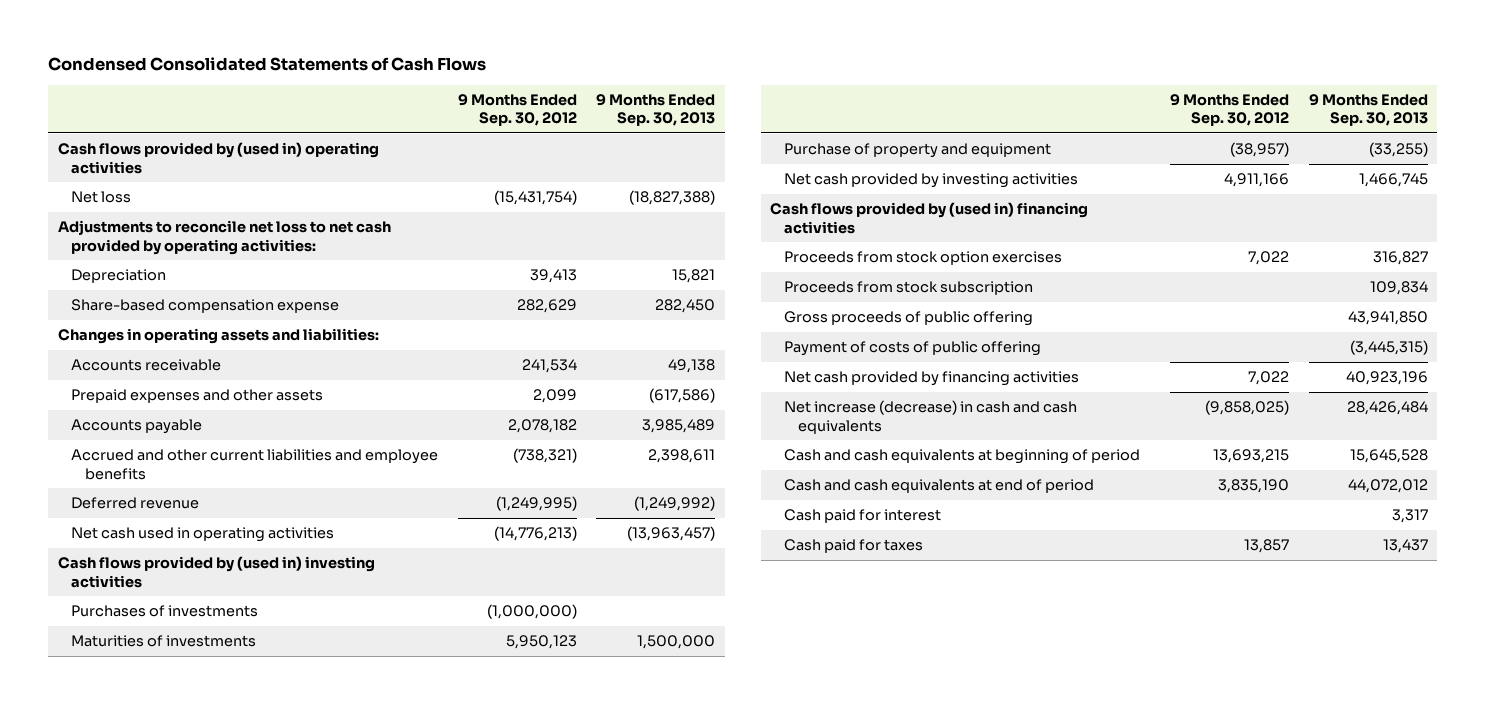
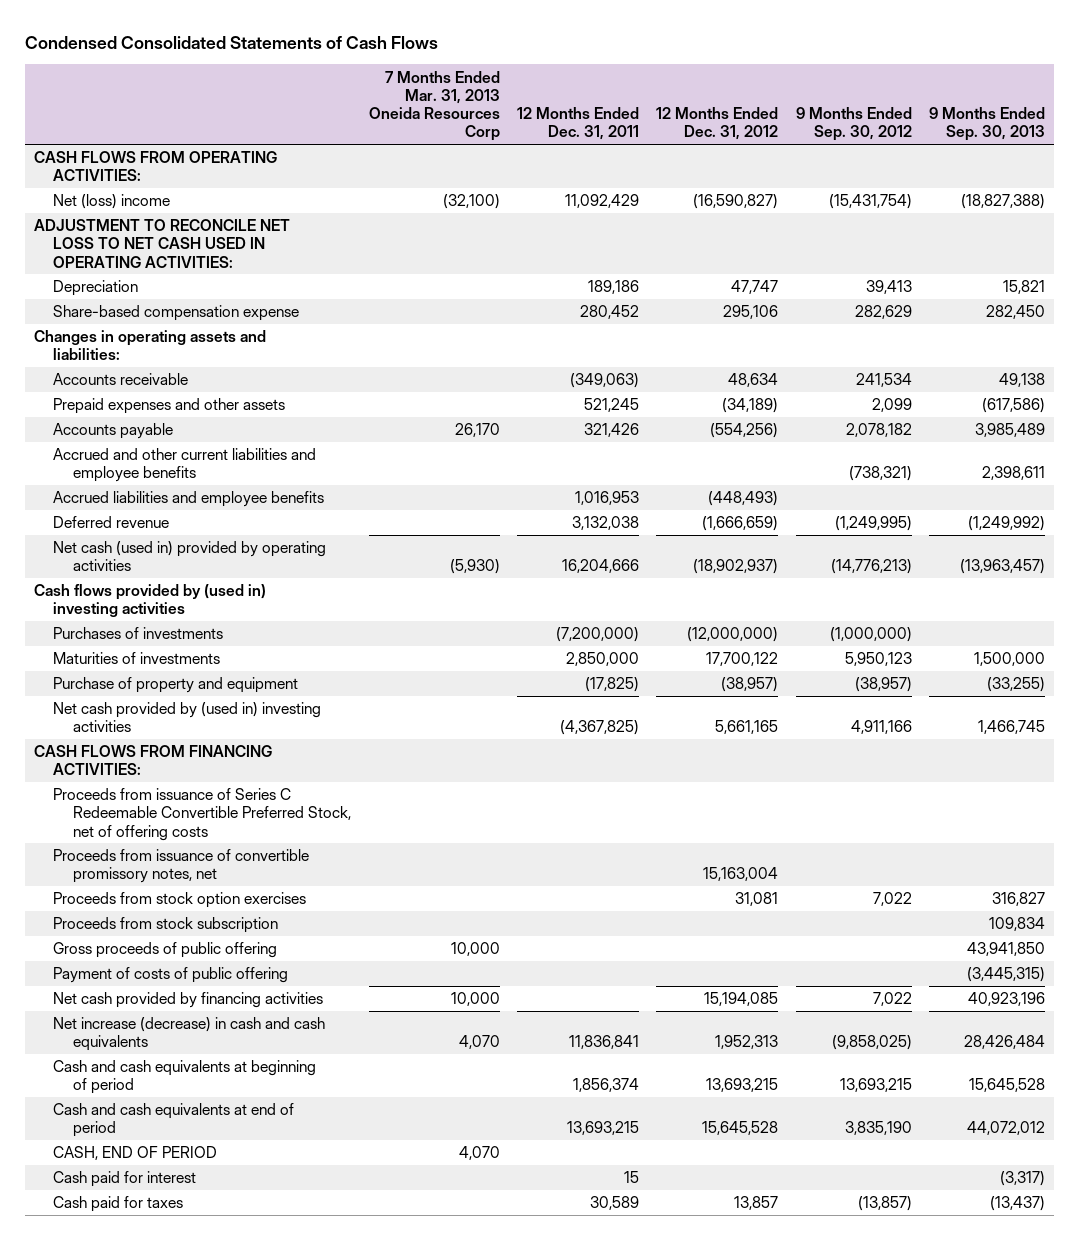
- | 9 Months Ended Sep. 30, 2012 | 9 Months Ended Sep. 30, 2013
+ | 7 Months Ended Mar. 31, 2013 Oneida Resources Corp | 12 Months Ended Dec. 31, 2011 | 12 Months Ended Dec. 31, 2012 | 9 Months Ended Sep. 30, 2012 | 9 Months Ended Sep. 30, 2013
- Cash flows provided by (used in) operating activities
- Net loss | (15,431,754) | (18,827,388)
- Adjustments to reconcile net loss to net cash provided by operating activities:
+ CASH FLOWS FROM OPERATING ACTIVITIES:
+ Net (loss) income | (32,100) | 11,092,429 | (16,590,827) | (15,431,754) | (18,827,388)
+ ADJUSTMENT TO RECONCILE NET LOSS TO NET CASH USED IN OPERATING ACTIVITIES:
+ Accrued liabilities and employee benefits | | 1,016,953 | (448,493) | |
- Net cash used in operating activities | (14,776,213) | (13,963,457)
+ Net cash (used in) provided by operating activities | (5,930) | 16,204,666 | (18,902,937) | (14,776,213) | (13,963,457)
- Net cash provided by investing activities | 4,911,166 | 1,466,745
- Cash flows provided by (used in) financing activities
+ Net cash provided by (used in) investing activities | | (4,367,825) | 5,661,165 | 4,911,166 | 1,466,745
+ CASH FLOWS FROM FINANCING ACTIVITIES:
+ Proceeds from issuance of Series C Redeemable Convertible Preferred Stock, net of offering costs
+ Proceeds from issuance of convertible promissory notes, net | | | 15,163,004 | |
- Cash paid for interest | | 3,317
- Cash paid for taxes | 13,857 | 13,437
+ CASH, END OF PERIOD | 4,070 | | | |
+ Cash paid for interest | | 15 | | | (3,317)
+ Cash paid for taxes | | 30,589 | 13,857 | (13,857) | (13,437)

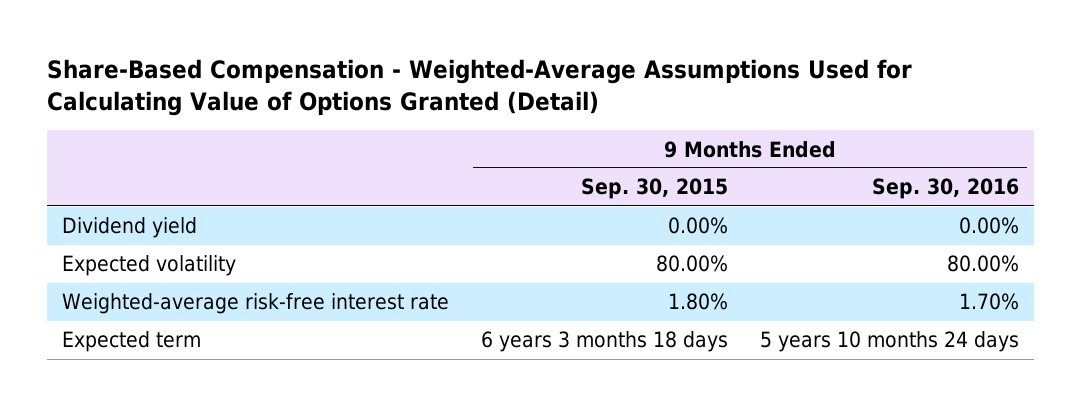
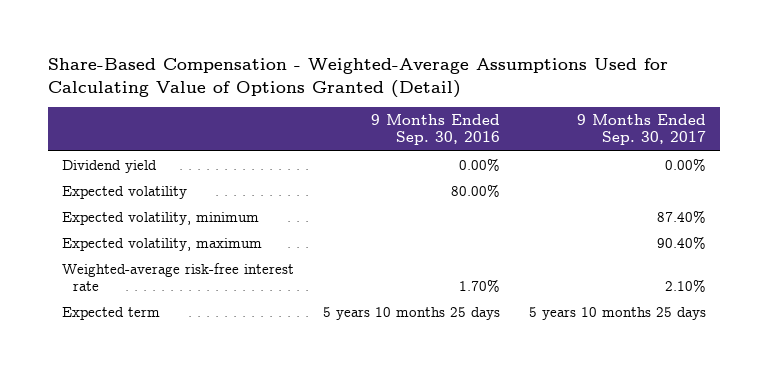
- | 9 Months Ended Sep. 30, 2015 | 9 Months Ended Sep. 30, 2016
+ | 9 Months Ended Sep. 30, 2016 | 9 Months Ended Sep. 30, 2017
+ Expected volatility, minimum | | 87.40%
+ Expected volatility, maximum | | 90.40%
- Expected term | 6 years 3 months 18 days | 5 years 10 months 24 days
+ Expected term | 5 years 10 months 25 days | 5 years 10 months 25 days

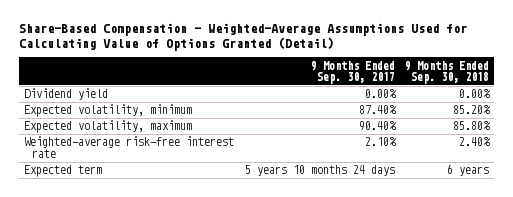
- | 9 Months Ended Sep. 30, 2016 | 9 Months Ended Sep. 30, 2017
+ | 9 Months Ended Sep. 30, 2017 | 9 Months Ended Sep. 30, 2018
- Expected volatility | 80.00% |
- Expected term | 5 years 10 months 25 days | 5 years 10 months 25 days
+ Expected term | 5 years 10 months 24 days | 6 years

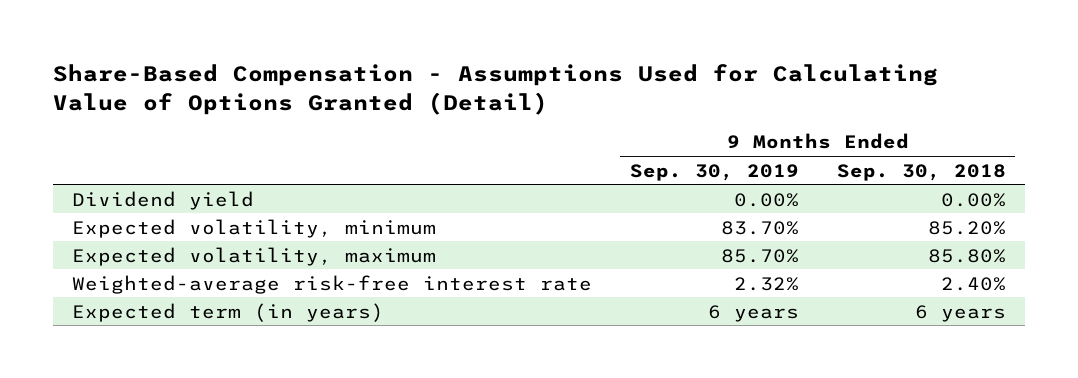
- Share-Based Compensation - Weighted-Average Assumptions Used for Calculating Value of Options Granted (Detail)
+ Share-Based Compensation - Assumptions Used for Calculating Value of Options Granted (Detail)
- | 9 Months Ended Sep. 30, 2017 | 9 Months Ended Sep. 30, 2018
+ | 9 Months Ended Sep. 30, 2019 | 9 Months Ended Sep. 30, 2018
- Expected term | 5 years 10 months 24 days | 6 years
+ Expected term (in years) | 6 years | 6 years

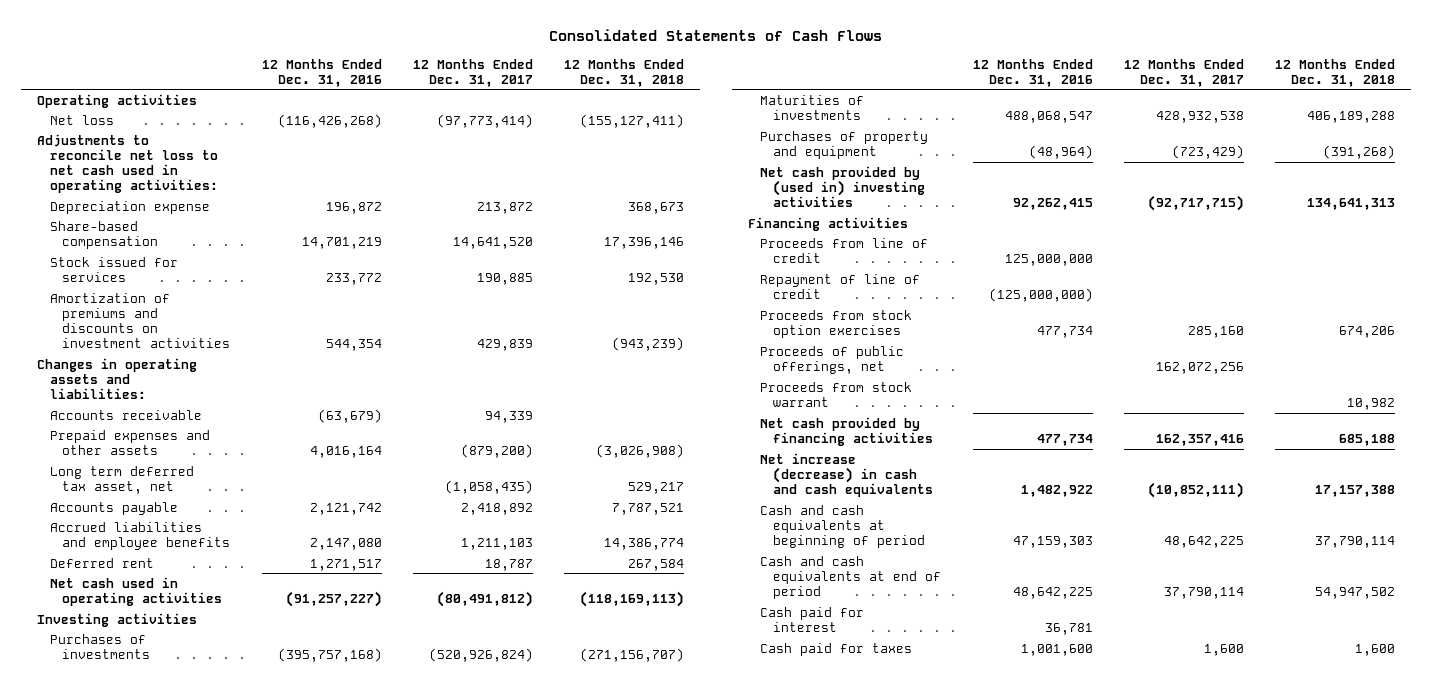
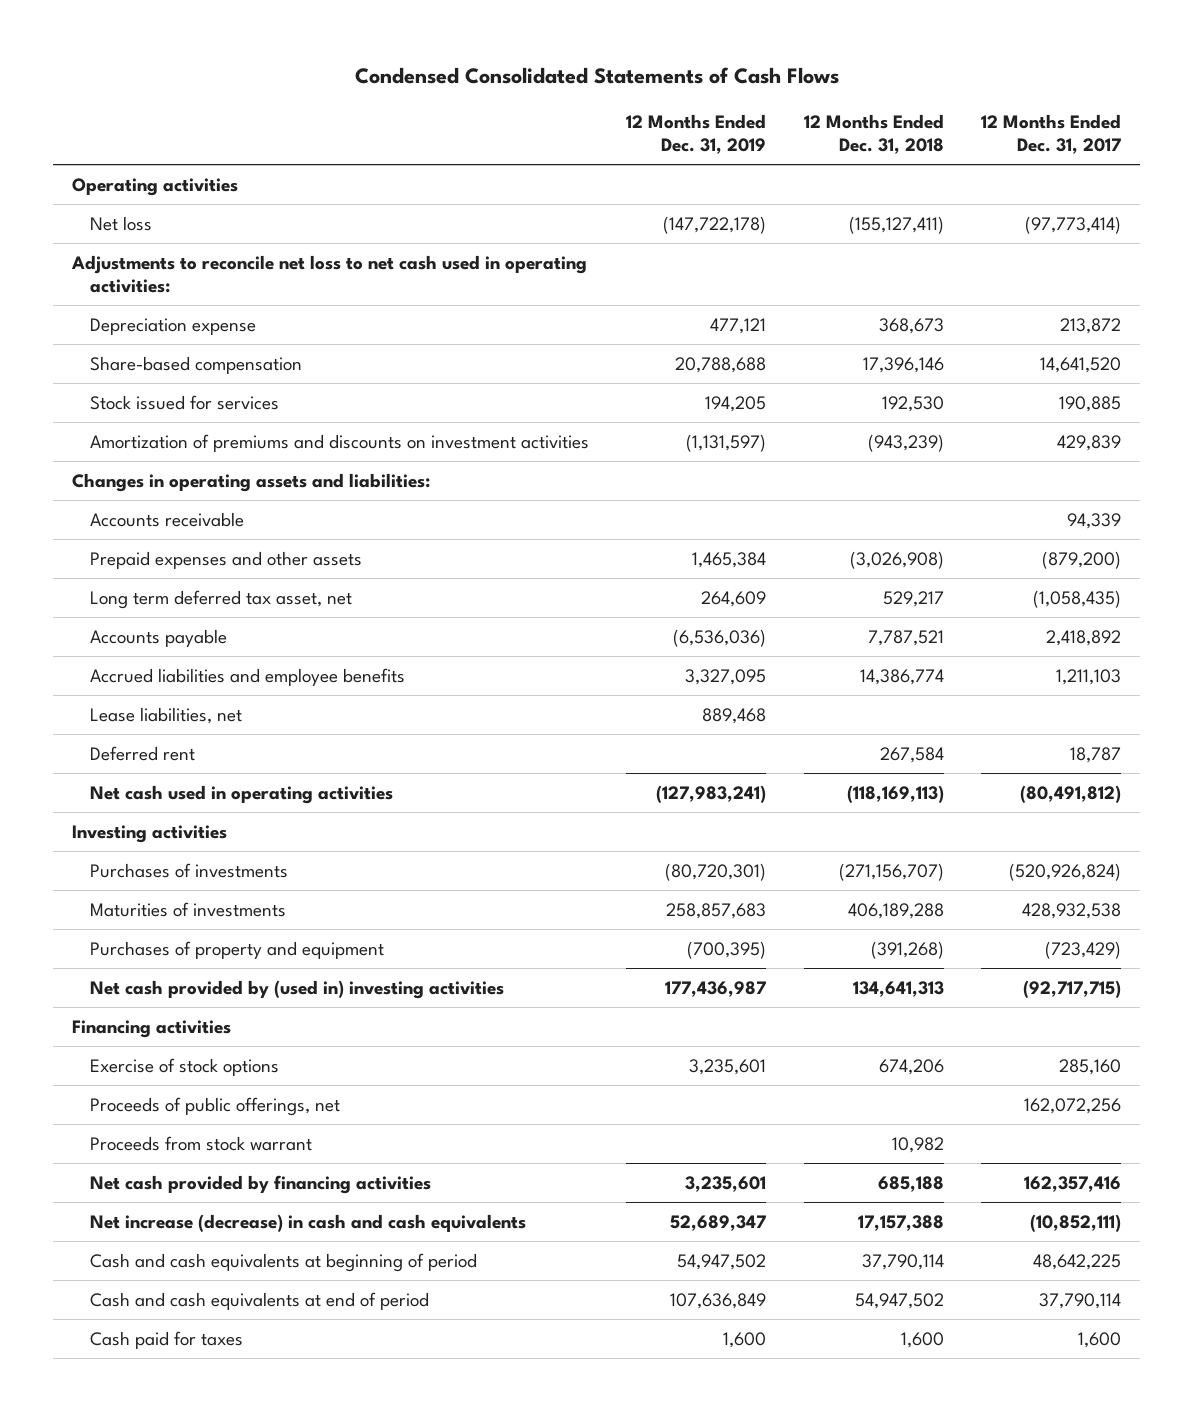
- Consolidated Statements of Cash Flows
+ Condensed Consolidated Statements of Cash Flows
- | 12 Months Ended Dec. 31, 2016 | 12 Months Ended Dec. 31, 2017 | 12 Months Ended Dec. 31, 2018
+ | 12 Months Ended Dec. 31, 2019 | 12 Months Ended Dec. 31, 2018 | 12 Months Ended Dec. 31, 2017
+ Lease liabilities, net | 889,468 | |
- Proceeds from line of credit | 125,000,000 | |
- Repayment of line of credit | (125,000,000) | |
- Proceeds from stock option exercises | 477,734 | 285,160 | 674,206
+ Exercise of stock options | 3,235,601 | 674,206 | 285,160
- Cash paid for interest | 36,781 | |

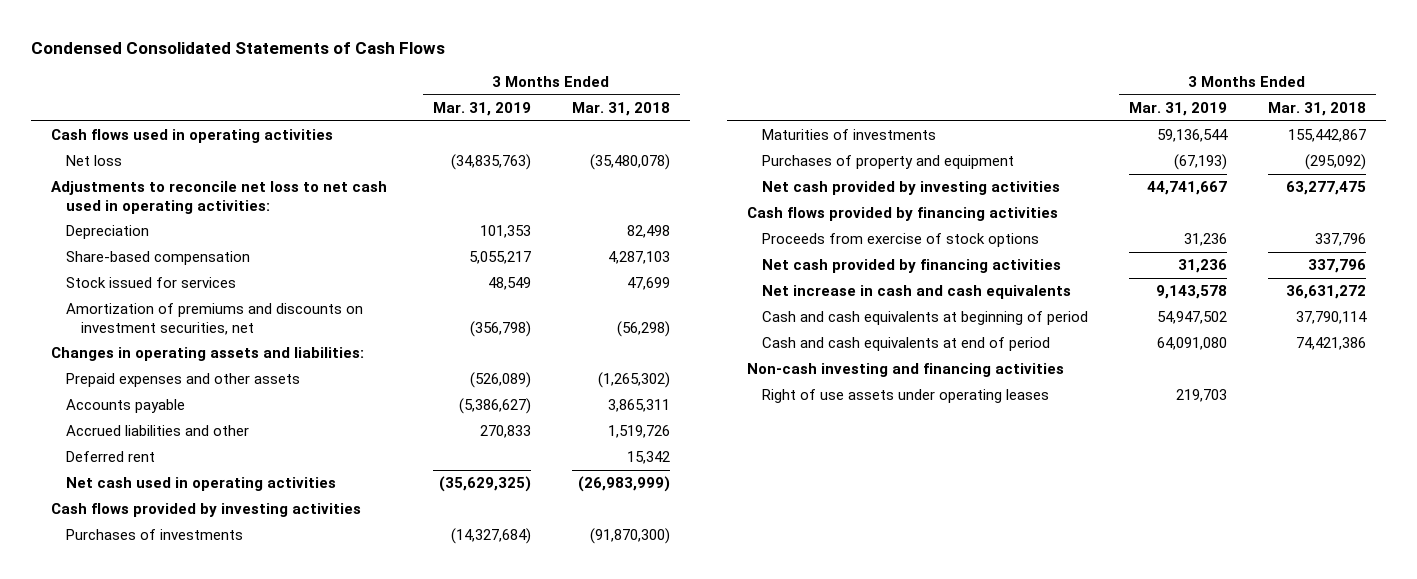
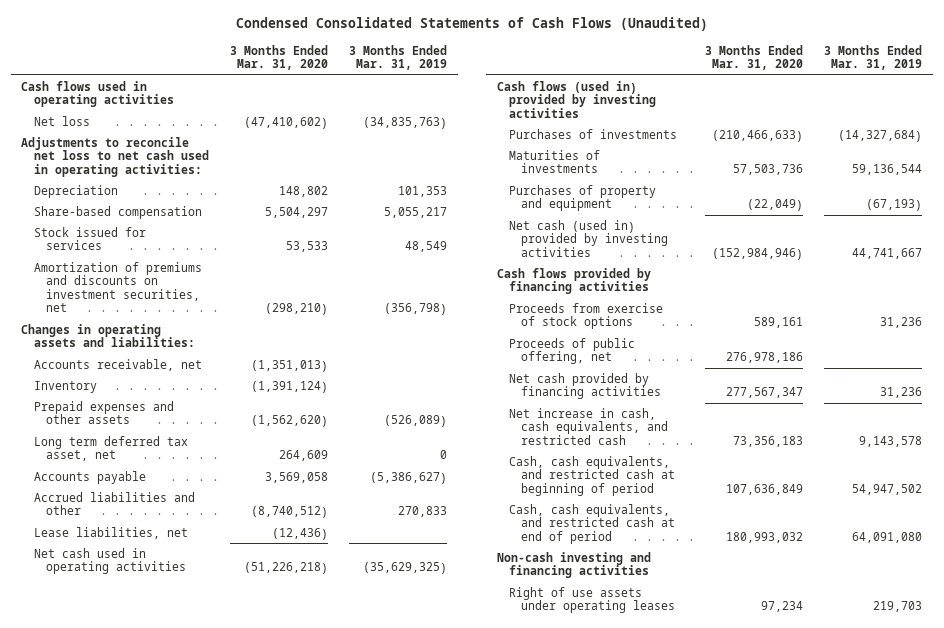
- Condensed Consolidated Statements of Cash Flows
+ Condensed Consolidated Statements of Cash Flows (Unaudited)
- | 3 Months Ended Mar. 31, 2019 | 3 Months Ended Mar. 31, 2018
+ | 3 Months Ended Mar. 31, 2020 | 3 Months Ended Mar. 31, 2019
+ Accounts receivable, net | (1,351,013) |
+ Inventory | (1,391,124) |
+ Long term deferred tax asset, net | 264,609 | 0
- Deferred rent | | 15,342
+ Lease liabilities, net | (12,436) |
- Cash flows provided by investing activities
+ Cash flows (used in) provided by investing activities
- Net cash provided by investing activities | 44,741,667 | 63,277,475
+ Net cash (used in) provided by investing activities | (152,984,946) | 44,741,667
+ Proceeds of public offering, net | 276,978,186 |
- Net increase in cash and cash equivalents | 9,143,578 | 36,631,272
- Cash and cash equivalents at beginning of period | 54,947,502 | 37,790,114
- Cash and cash equivalents at end of period | 64,091,080 | 74,421,386
+ Net increase in cash, cash equivalents, and restricted cash | 73,356,183 | 9,143,578
+ Cash, cash equivalents, and restricted cash at beginning of period | 107,636,849 | 54,947,502
+ Cash, cash equivalents, and restricted cash at end of period | 180,993,032 | 64,091,080

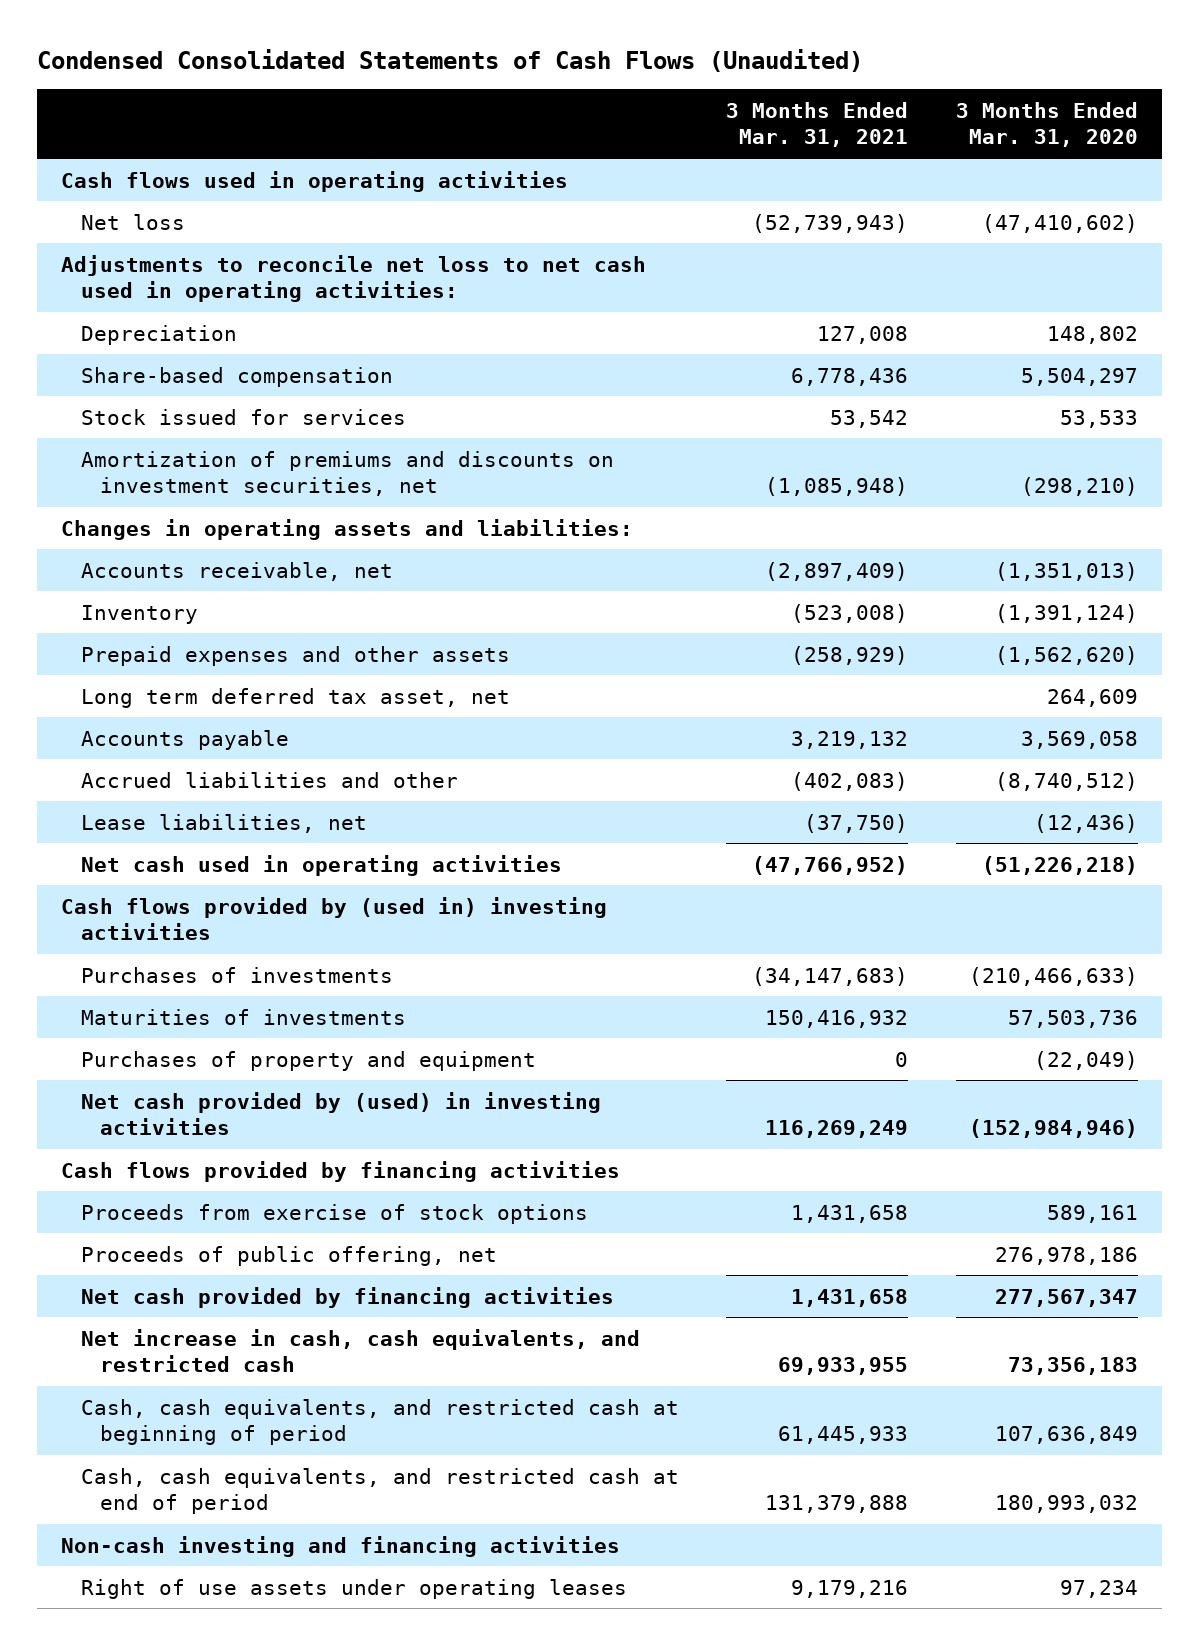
- | 3 Months Ended Mar. 31, 2020 | 3 Months Ended Mar. 31, 2019
+ | 3 Months Ended Mar. 31, 2021 | 3 Months Ended Mar. 31, 2020
- Cash flows (used in) provided by investing activities
+ Cash flows provided by (used in) investing activities
- Net cash (used in) provided by investing activities | (152,984,946) | 44,741,667
+ Net cash provided by (used) in investing activities | 116,269,249 | (152,984,946)

